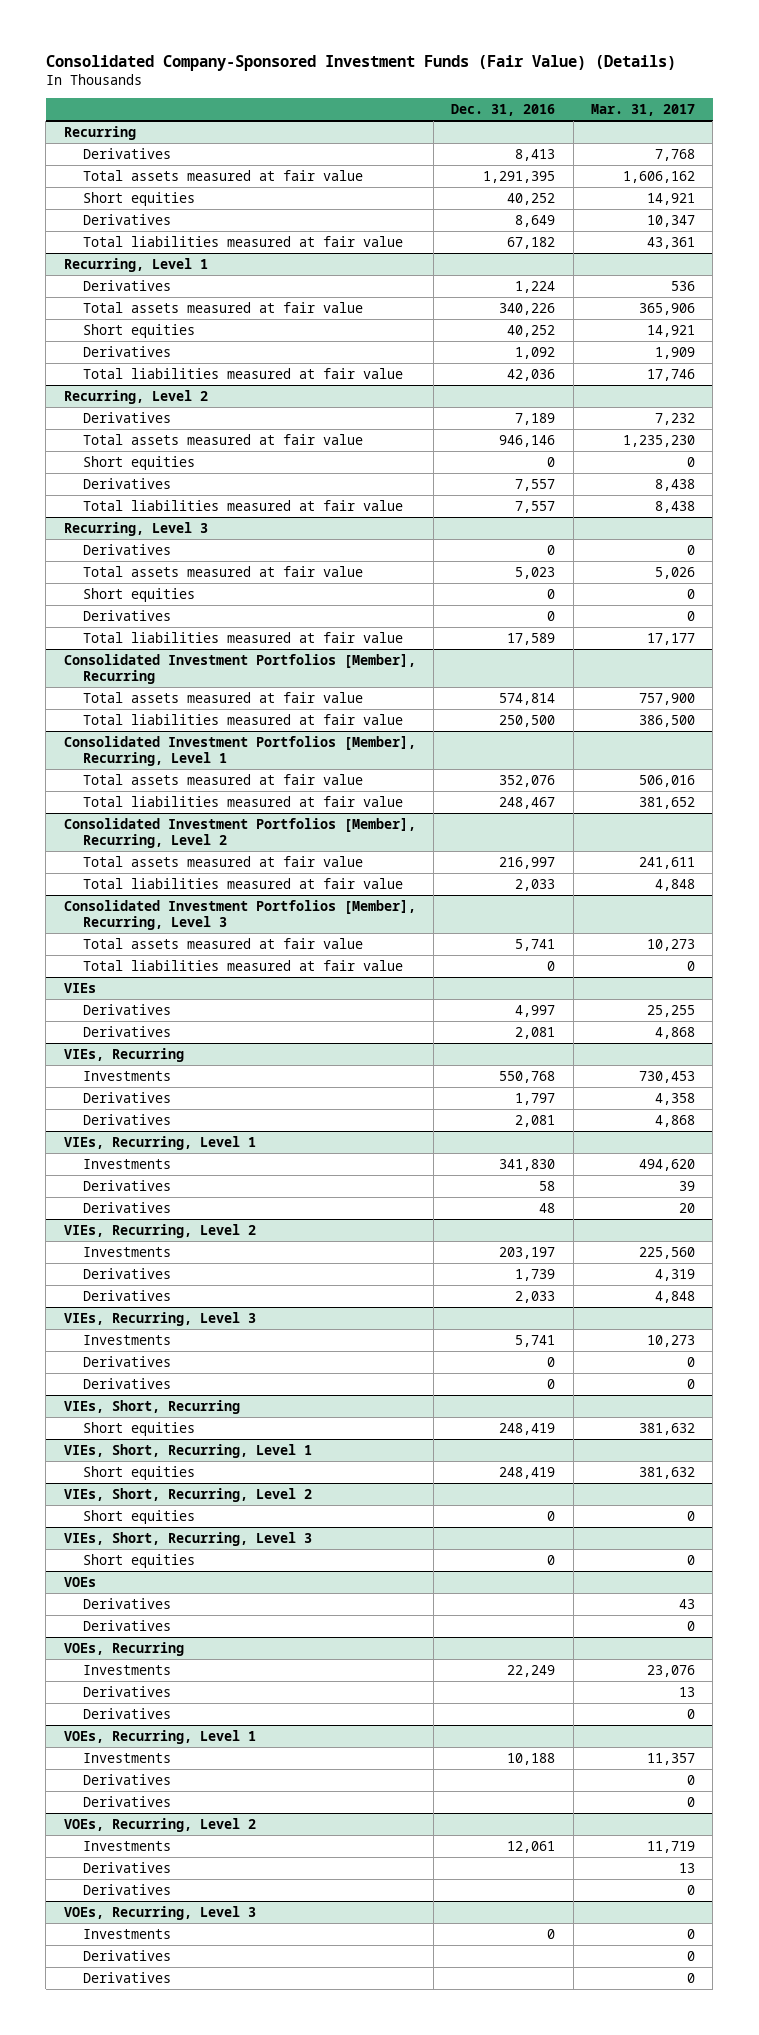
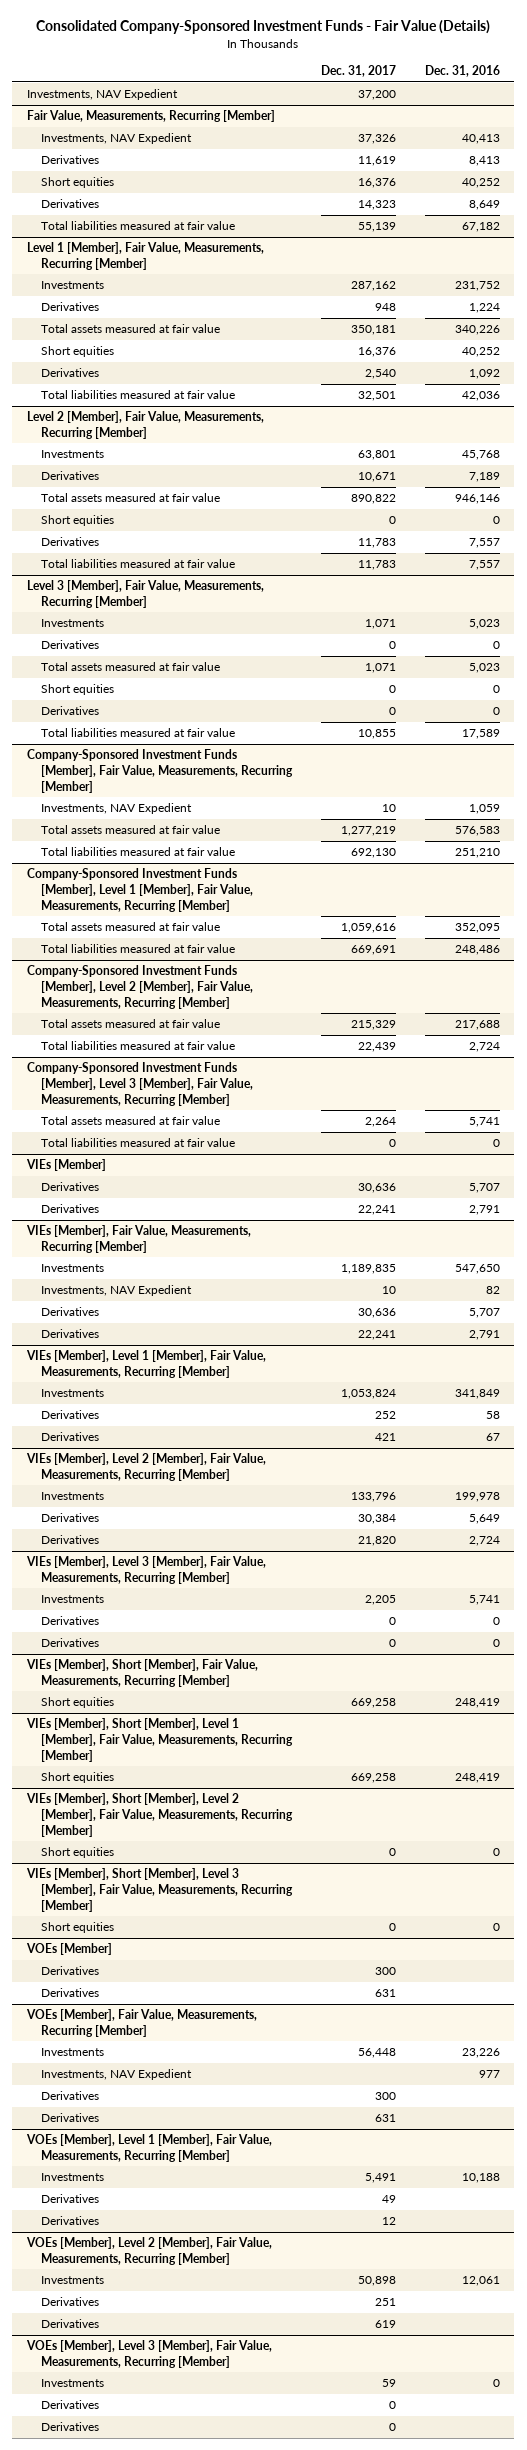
- Consolidated Company-Sponsored Investment Funds (Fair Value) (Details)
+ Consolidated Company-Sponsored Investment Funds - Fair Value (Details)
- | Dec. 31, 2016 | Mar. 31, 2017
+ | Dec. 31, 2017 | Dec. 31, 2016
- Recurring
+ Investments, NAV Expedient | 37,200 |
+ Fair Value, Measurements, Recurring [Member]
+ Investments, NAV Expedient | 37,326 | 40,413
- Total assets measured at fair value | 1,291,395 | 1,606,162
- Recurring, Level 1
+ Level 1 [Member], Fair Value, Measurements, Recurring [Member]
+ Investments | 287,162 | 231,752
- Recurring, Level 2
+ Level 2 [Member], Fair Value, Measurements, Recurring [Member]
+ Investments | 63,801 | 45,768
- Recurring, Level 3
+ Level 3 [Member], Fair Value, Measurements, Recurring [Member]
+ Investments | 1,071 | 5,023
- Consolidated Investment Portfolios [Member], Recurring
- Total assets measured at fair value | 574,814 | 757,900
- Total liabilities measured at fair value | 250,500 | 386,500
- Consolidated Investment Portfolios [Member], Recurring, Level 1
- Total assets measured at fair value | 352,076 | 506,016
- Total liabilities measured at fair value | 248,467 | 381,652
- Consolidated Investment Portfolios [Member], Recurring, Level 2
- Total assets measured at fair value | 216,997 | 241,611
- Total liabilities measured at fair value | 2,033 | 4,848
- Consolidated Investment Portfolios [Member], Recurring, Level 3
+ Company-Sponsored Investment Funds [Member], Fair Value, Measurements, Recurring [Member]
+ Investments, NAV Expedient | 10 | 1,059
+ Total assets measured at fair value | 1,277,219 | 576,583
+ Total liabilities measured at fair value | 692,130 | 251,210
+ Company-Sponsored Investment Funds [Member], Level 1 [Member], Fair Value, Measurements, Recurring [Member]
+ Total assets measured at fair value | 1,059,616 | 352,095
+ Total liabilities measured at fair value | 669,691 | 248,486
+ Company-Sponsored Investment Funds [Member], Level 2 [Member], Fair Value, Measurements, Recurring [Member]
+ Total assets measured at fair value | 215,329 | 217,688
+ Total liabilities measured at fair value | 22,439 | 2,724
+ Company-Sponsored Investment Funds [Member], Level 3 [Member], Fair Value, Measurements, Recurring [Member]
- VIEs
- Derivatives | 4,997 | 25,255
- Derivatives | 2,081 | 4,868
- VIEs, Recurring
- Investments | 550,768 | 730,453
- Derivatives | 1,797 | 4,358
- Derivatives | 2,081 | 4,868
- VIEs, Recurring, Level 1
- Investments | 341,830 | 494,620
+ VIEs [Member]
+ Derivatives | 30,636 | 5,707
+ Derivatives | 22,241 | 2,791
+ VIEs [Member], Fair Value, Measurements, Recurring [Member]
+ Investments | 1,189,835 | 547,650
+ Investments, NAV Expedient | 10 | 82
+ Derivatives | 30,636 | 5,707
+ Derivatives | 22,241 | 2,791
+ VIEs [Member], Level 1 [Member], Fair Value, Measurements, Recurring [Member]
+ Investments | 1,053,824 | 341,849
- Derivatives | 48 | 20
- VIEs, Recurring, Level 2
- Investments | 203,197 | 225,560
- Derivatives | 1,739 | 4,319
- Derivatives | 2,033 | 4,848
- VIEs, Recurring, Level 3
+ Derivatives | 421 | 67
+ VIEs [Member], Level 2 [Member], Fair Value, Measurements, Recurring [Member]
+ Investments | 133,796 | 199,978
+ Derivatives | 30,384 | 5,649
+ Derivatives | 21,820 | 2,724
+ VIEs [Member], Level 3 [Member], Fair Value, Measurements, Recurring [Member]
- VIEs, Short, Recurring
+ VIEs [Member], Short [Member], Fair Value, Measurements, Recurring [Member]
- VIEs, Short, Recurring, Level 1
+ VIEs [Member], Short [Member], Level 1 [Member], Fair Value, Measurements, Recurring [Member]
- VIEs, Short, Recurring, Level 2
+ VIEs [Member], Short [Member], Level 2 [Member], Fair Value, Measurements, Recurring [Member]
- VIEs, Short, Recurring, Level 3
+ VIEs [Member], Short [Member], Level 3 [Member], Fair Value, Measurements, Recurring [Member]
- VOEs
+ VOEs [Member]
- VOEs, Recurring
- Investments | 22,249 | 23,076
+ VOEs [Member], Fair Value, Measurements, Recurring [Member]
+ Investments | 56,448 | 23,226
+ Investments, NAV Expedient | | 977
- VOEs, Recurring, Level 1
+ VOEs [Member], Level 1 [Member], Fair Value, Measurements, Recurring [Member]
- VOEs, Recurring, Level 2
+ VOEs [Member], Level 2 [Member], Fair Value, Measurements, Recurring [Member]
- VOEs, Recurring, Level 3
+ VOEs [Member], Level 3 [Member], Fair Value, Measurements, Recurring [Member]

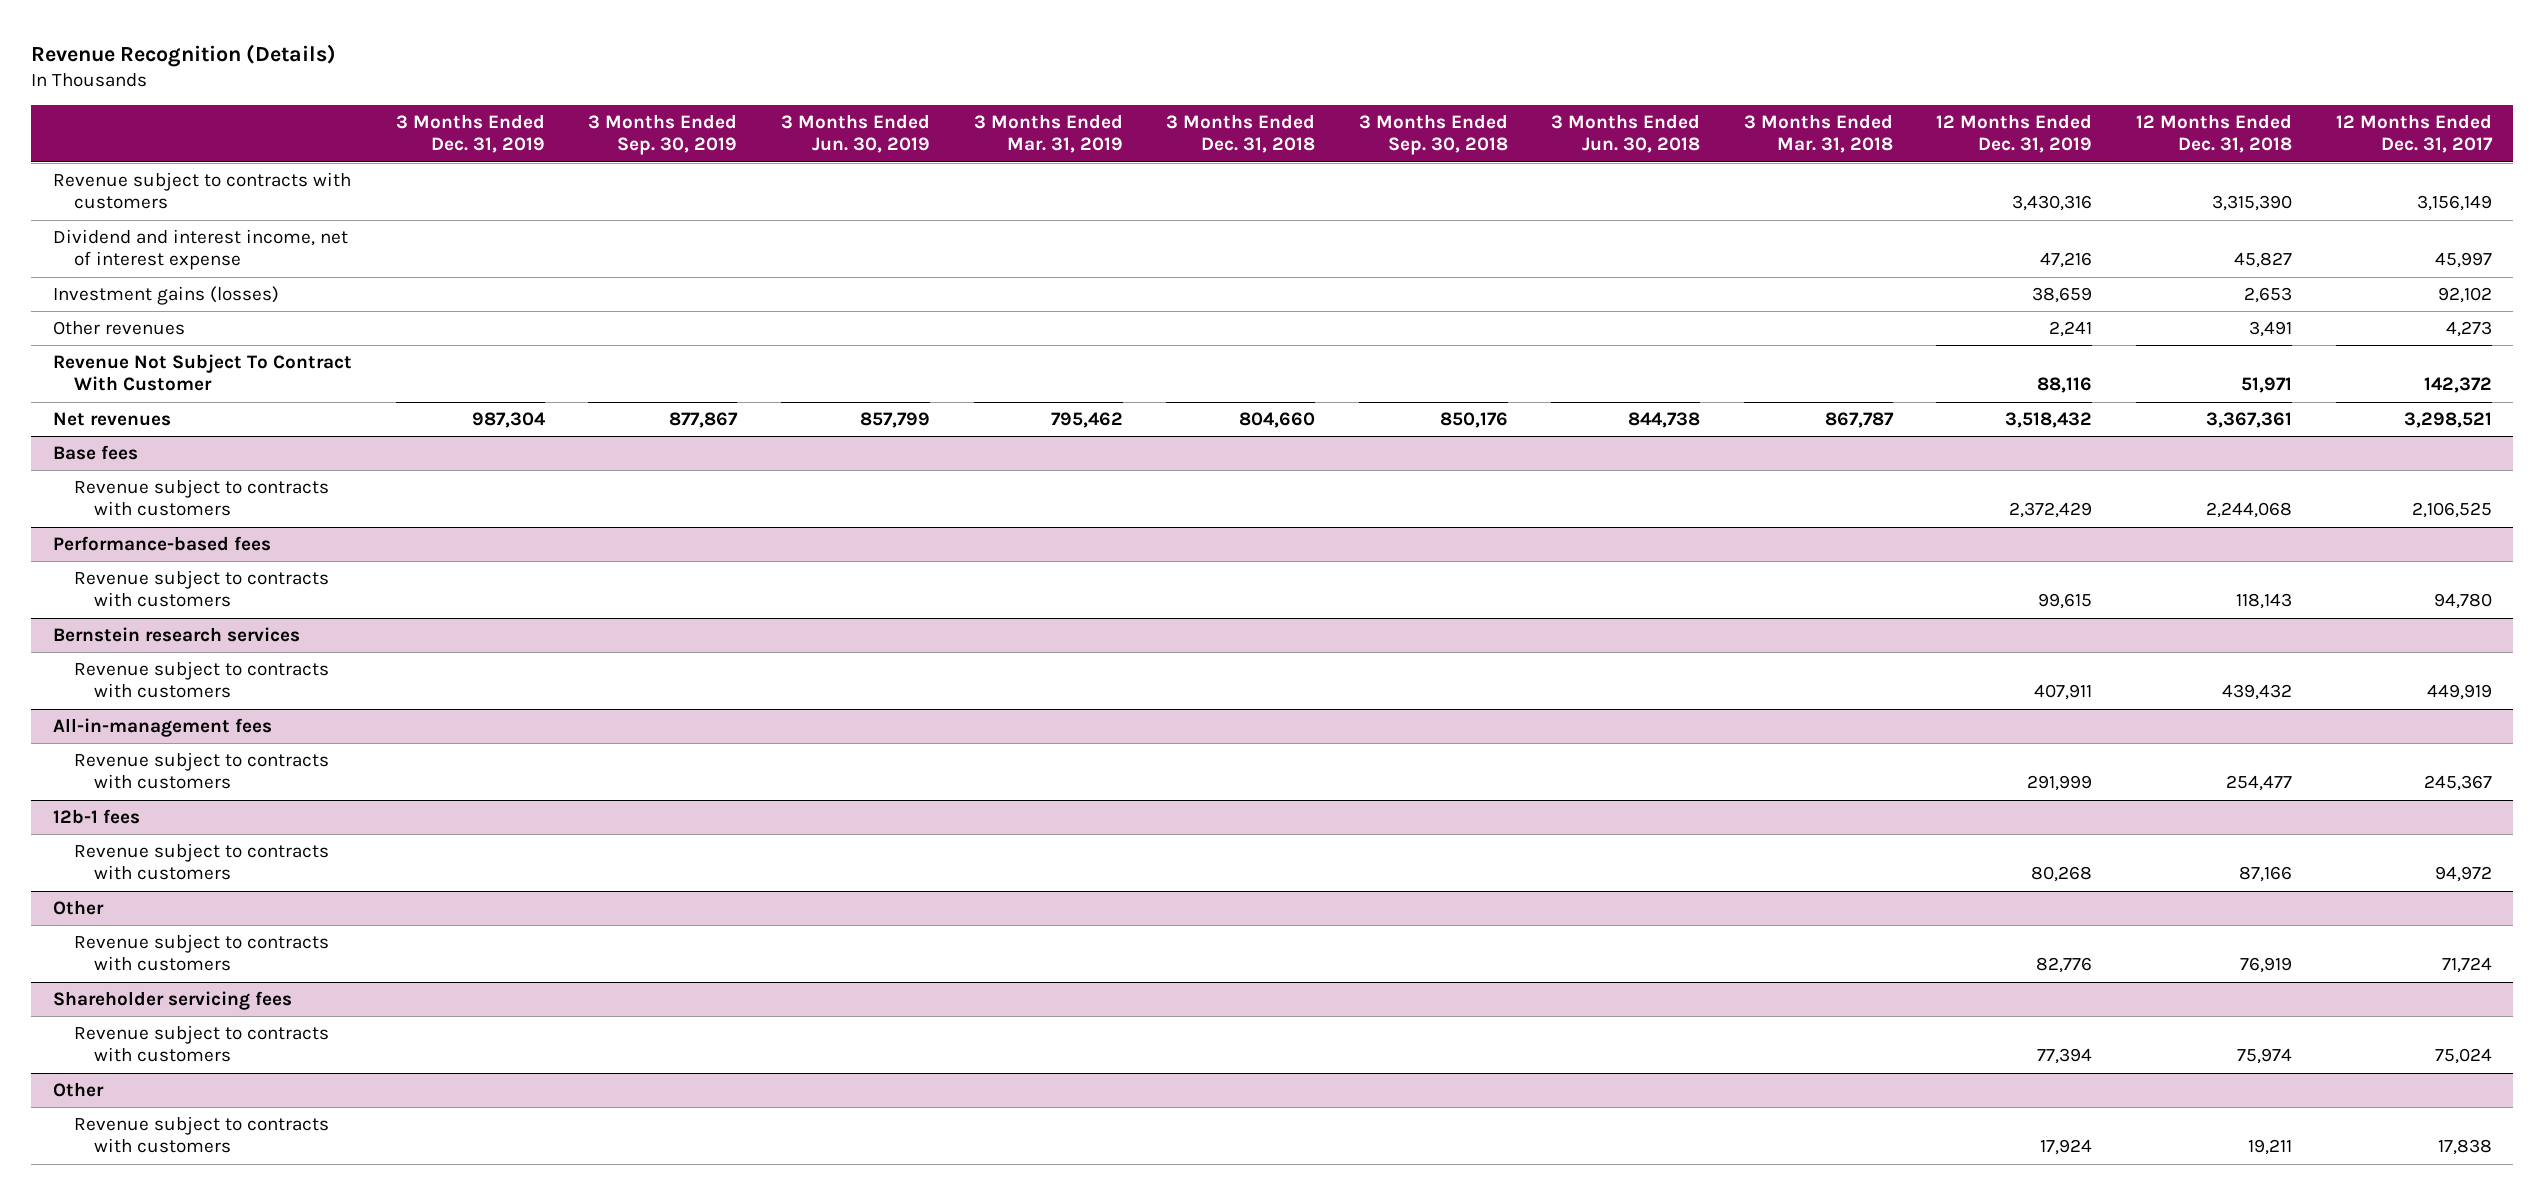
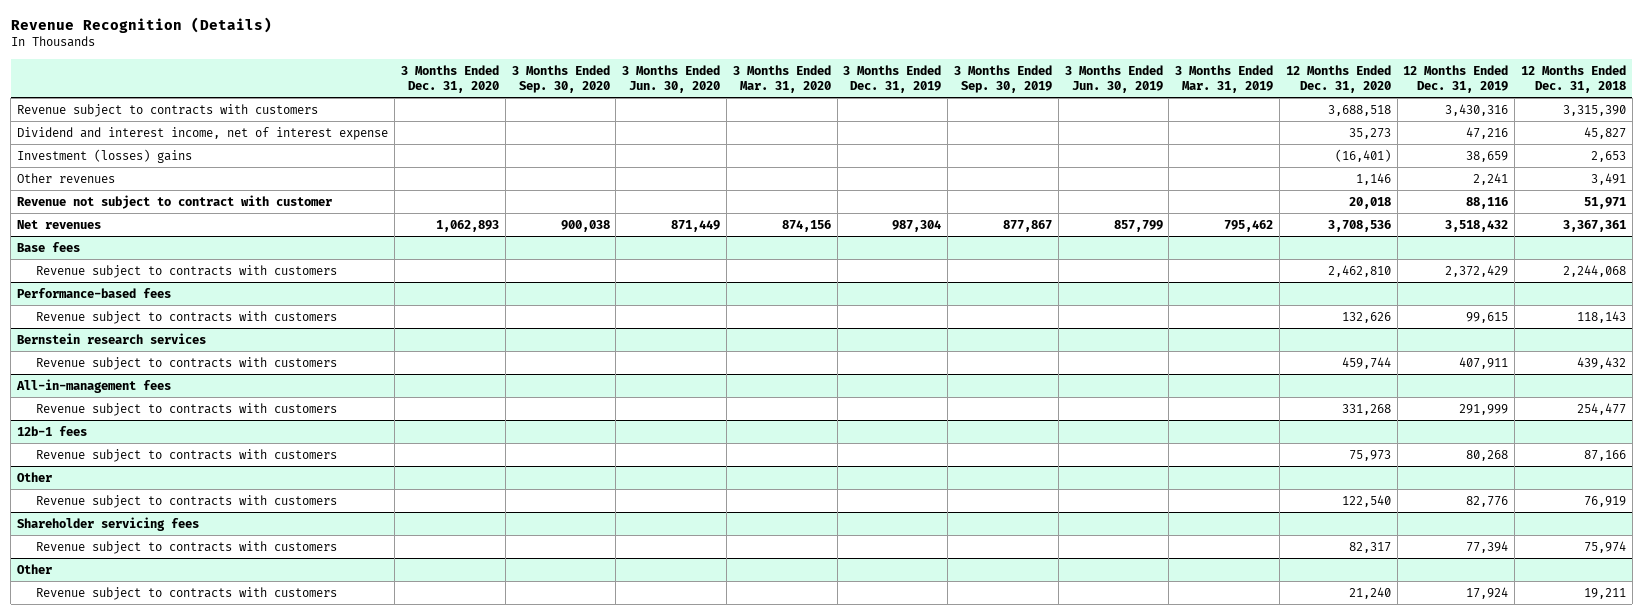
- | 3 Months Ended Dec. 31, 2019 | 3 Months Ended Sep. 30, 2019 | 3 Months Ended Jun. 30, 2019 | 3 Months Ended Mar. 31, 2019 | 3 Months Ended Dec. 31, 2018 | 3 Months Ended Sep. 30, 2018 | 3 Months Ended Jun. 30, 2018 | 3 Months Ended Mar. 31, 2018 | 12 Months Ended Dec. 31, 2019 | 12 Months Ended Dec. 31, 2018 | 12 Months Ended Dec. 31, 2017
+ | 3 Months Ended Dec. 31, 2020 | 3 Months Ended Sep. 30, 2020 | 3 Months Ended Jun. 30, 2020 | 3 Months Ended Mar. 31, 2020 | 3 Months Ended Dec. 31, 2019 | 3 Months Ended Sep. 30, 2019 | 3 Months Ended Jun. 30, 2019 | 3 Months Ended Mar. 31, 2019 | 12 Months Ended Dec. 31, 2020 | 12 Months Ended Dec. 31, 2019 | 12 Months Ended Dec. 31, 2018
- Investment gains (losses) | | | | | | | | | 38,659 | 2,653 | 92,102
+ Investment (losses) gains | | | | | | | | | (16,401) | 38,659 | 2,653
- Revenue Not Subject To Contract With Customer | | | | | | | | | 88,116 | 51,971 | 142,372
+ Revenue not subject to contract with customer | | | | | | | | | 20,018 | 88,116 | 51,971

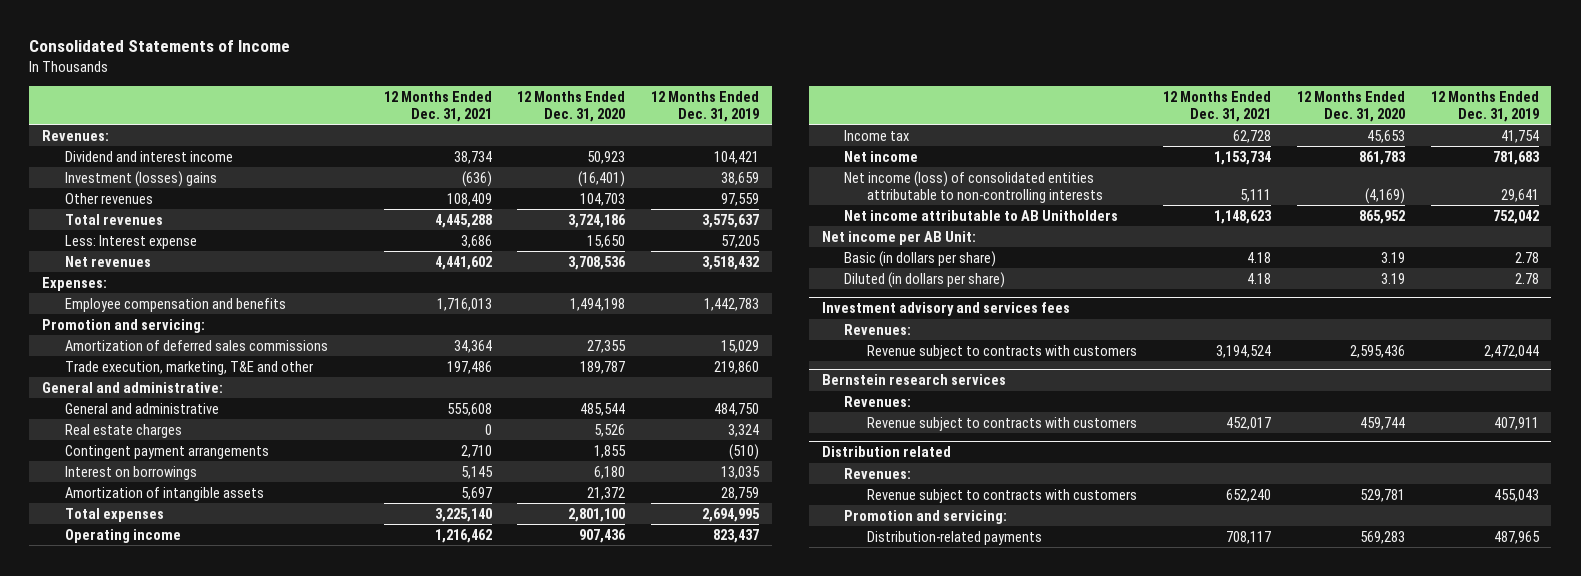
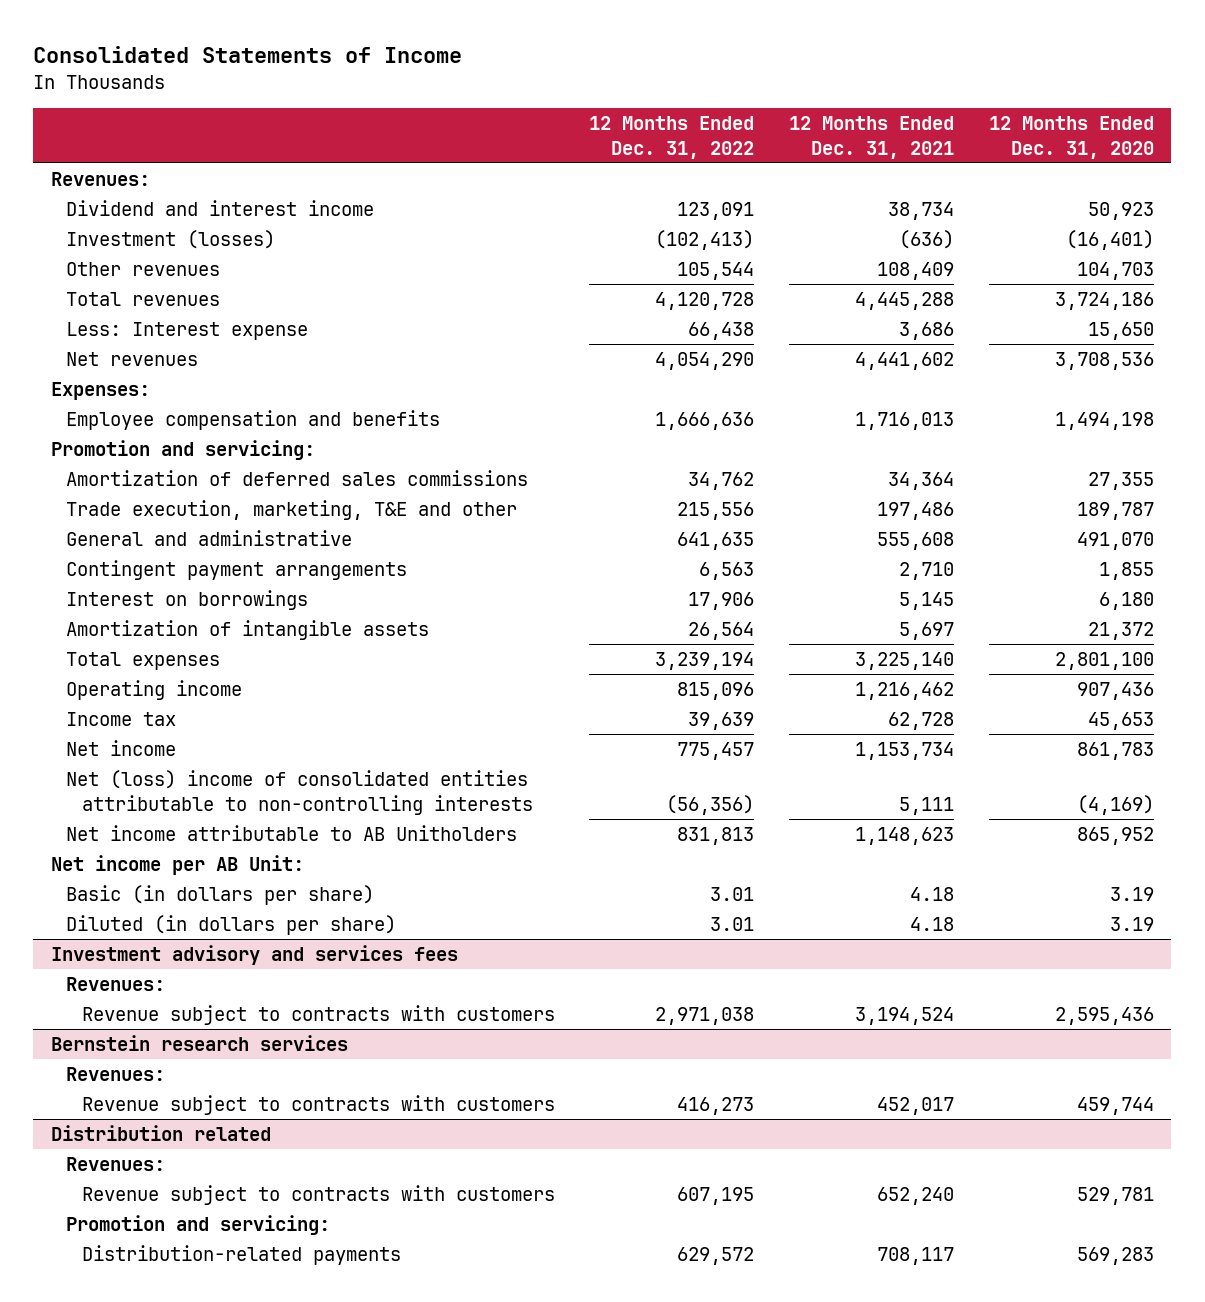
- | 12 Months Ended Dec. 31, 2021 | 12 Months Ended Dec. 31, 2020 | 12 Months Ended Dec. 31, 2019
+ | 12 Months Ended Dec. 31, 2022 | 12 Months Ended Dec. 31, 2021 | 12 Months Ended Dec. 31, 2020
- Investment (losses) gains | (636) | (16,401) | 38,659
+ Investment (losses) | (102,413) | (636) | (16,401)
- General and administrative:
- General and administrative | 555,608 | 485,544 | 484,750
- Real estate charges | 0 | 5,526 | 3,324
+ General and administrative | 641,635 | 555,608 | 491,070
- Net income (loss) of consolidated entities attributable to non-controlling interests | 5,111 | (4,169) | 29,641
+ Net (loss) income of consolidated entities attributable to non-controlling interests | (56,356) | 5,111 | (4,169)

